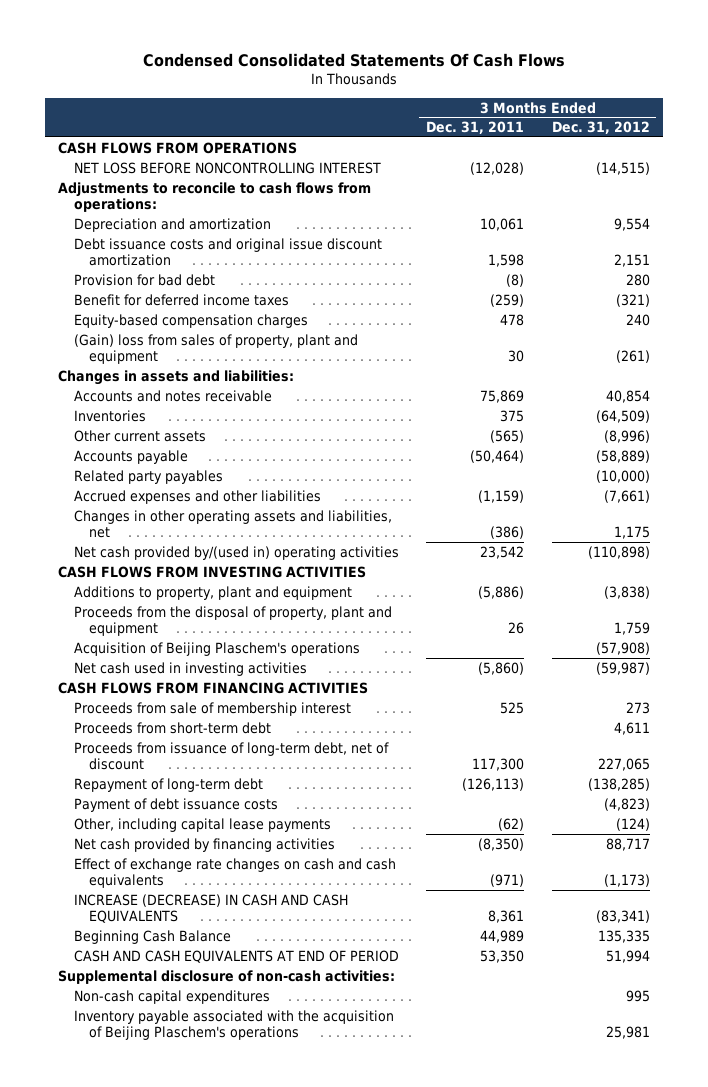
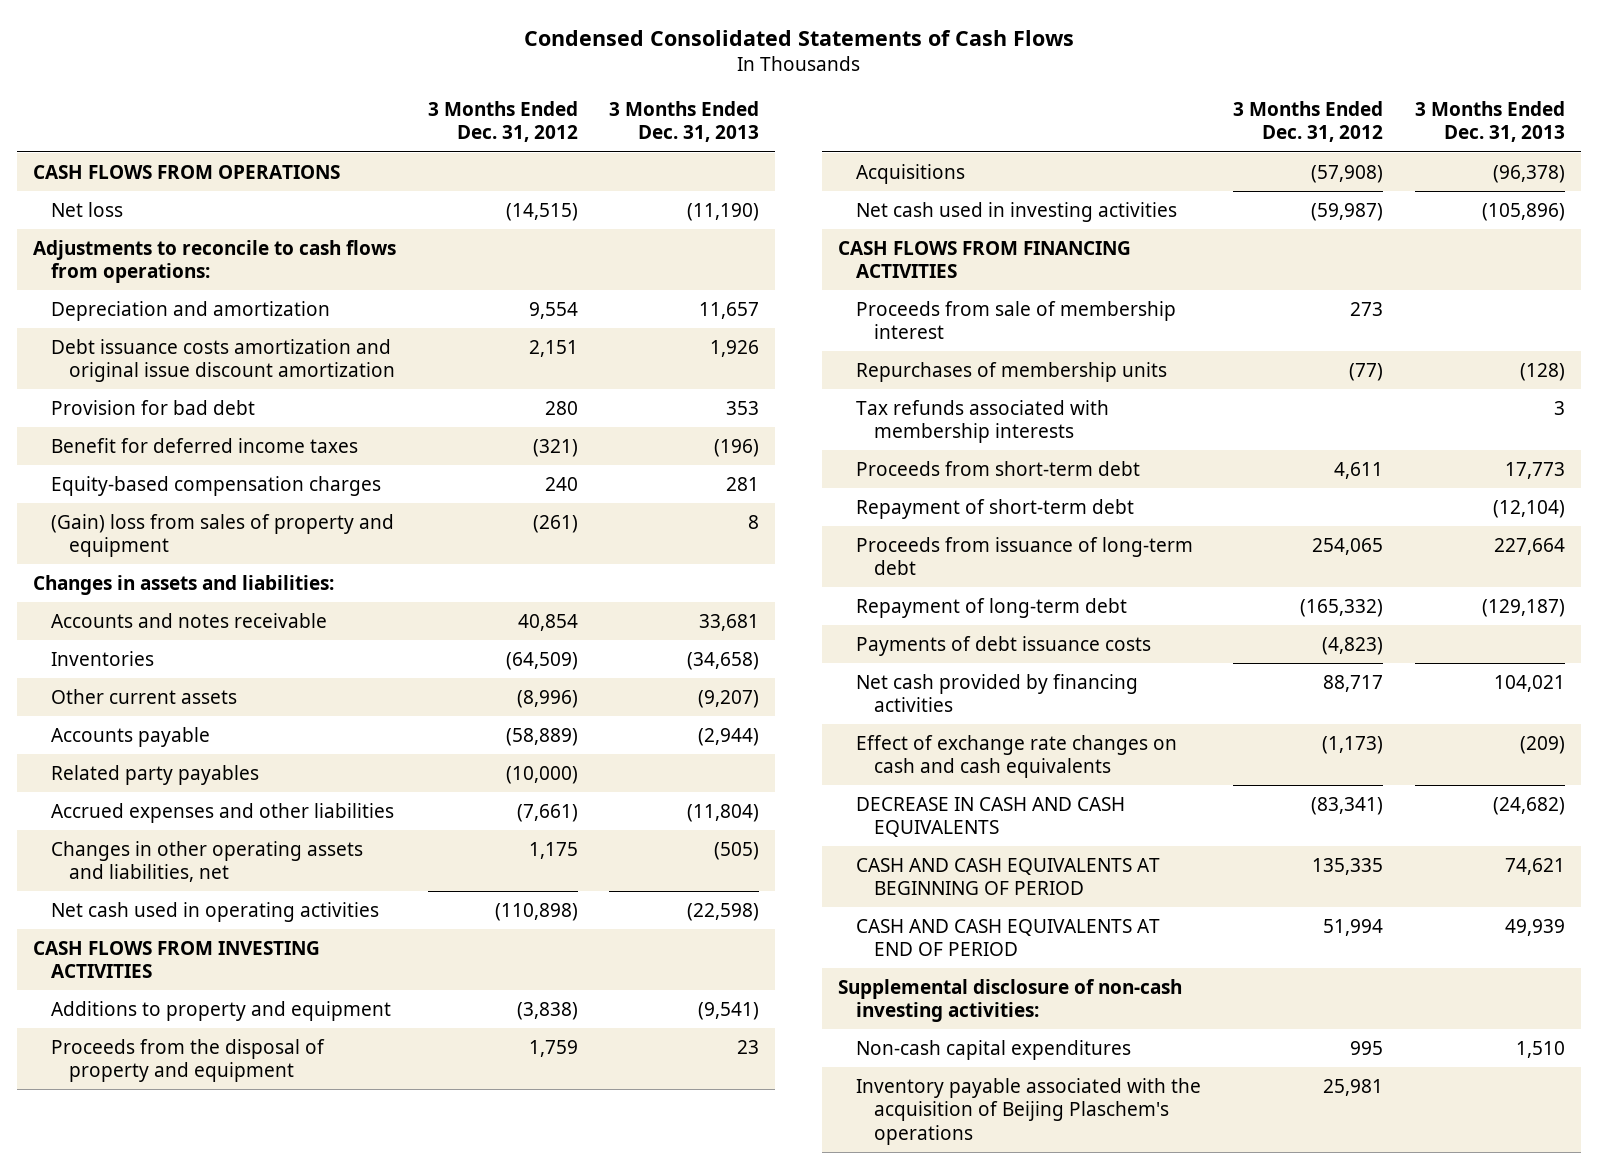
- Condensed Consolidated Statements Of Cash Flows
+ Condensed Consolidated Statements of Cash Flows
- | 3 Months Ended Dec. 31, 2011 | 3 Months Ended Dec. 31, 2012
+ | 3 Months Ended Dec. 31, 2012 | 3 Months Ended Dec. 31, 2013
- NET LOSS BEFORE NONCONTROLLING INTEREST | (12,028) | (14,515)
+ Net loss | (14,515) | (11,190)
- Debt issuance costs and original issue discount amortization | 1,598 | 2,151
+ Debt issuance costs amortization and original issue discount amortization | 2,151 | 1,926
- (Gain) loss from sales of property, plant and equipment | 30 | (261)
+ (Gain) loss from sales of property and equipment | (261) | 8
- Net cash provided by/(used in) operating activities | 23,542 | (110,898)
+ Net cash used in operating activities | (110,898) | (22,598)
- Additions to property, plant and equipment | (5,886) | (3,838)
- Proceeds from the disposal of property, plant and equipment | 26 | 1,759
- Acquisition of Beijing Plaschem's operations | | (57,908)
+ Additions to property and equipment | (3,838) | (9,541)
+ Proceeds from the disposal of property and equipment | 1,759 | 23
+ Acquisitions | (57,908) | (96,378)
+ Repurchases of membership units | (77) | (128)
+ Tax refunds associated with membership interests | | 3
- Proceeds from issuance of long-term debt, net of discount | 117,300 | 227,065
- Repayment of long-term debt | (126,113) | (138,285)
- Payment of debt issuance costs | | (4,823)
- Other, including capital lease payments | (62) | (124)
+ Repayment of short-term debt | | (12,104)
+ Proceeds from issuance of long-term debt | 254,065 | 227,664
+ Repayment of long-term debt | (165,332) | (129,187)
+ Payments of debt issuance costs | (4,823) |
- INCREASE (DECREASE) IN CASH AND CASH EQUIVALENTS | 8,361 | (83,341)
- Beginning Cash Balance | 44,989 | 135,335
+ DECREASE IN CASH AND CASH EQUIVALENTS | (83,341) | (24,682)
+ CASH AND CASH EQUIVALENTS AT BEGINNING OF PERIOD | 135,335 | 74,621
- Supplemental disclosure of non-cash activities:
+ Supplemental disclosure of non-cash investing activities:

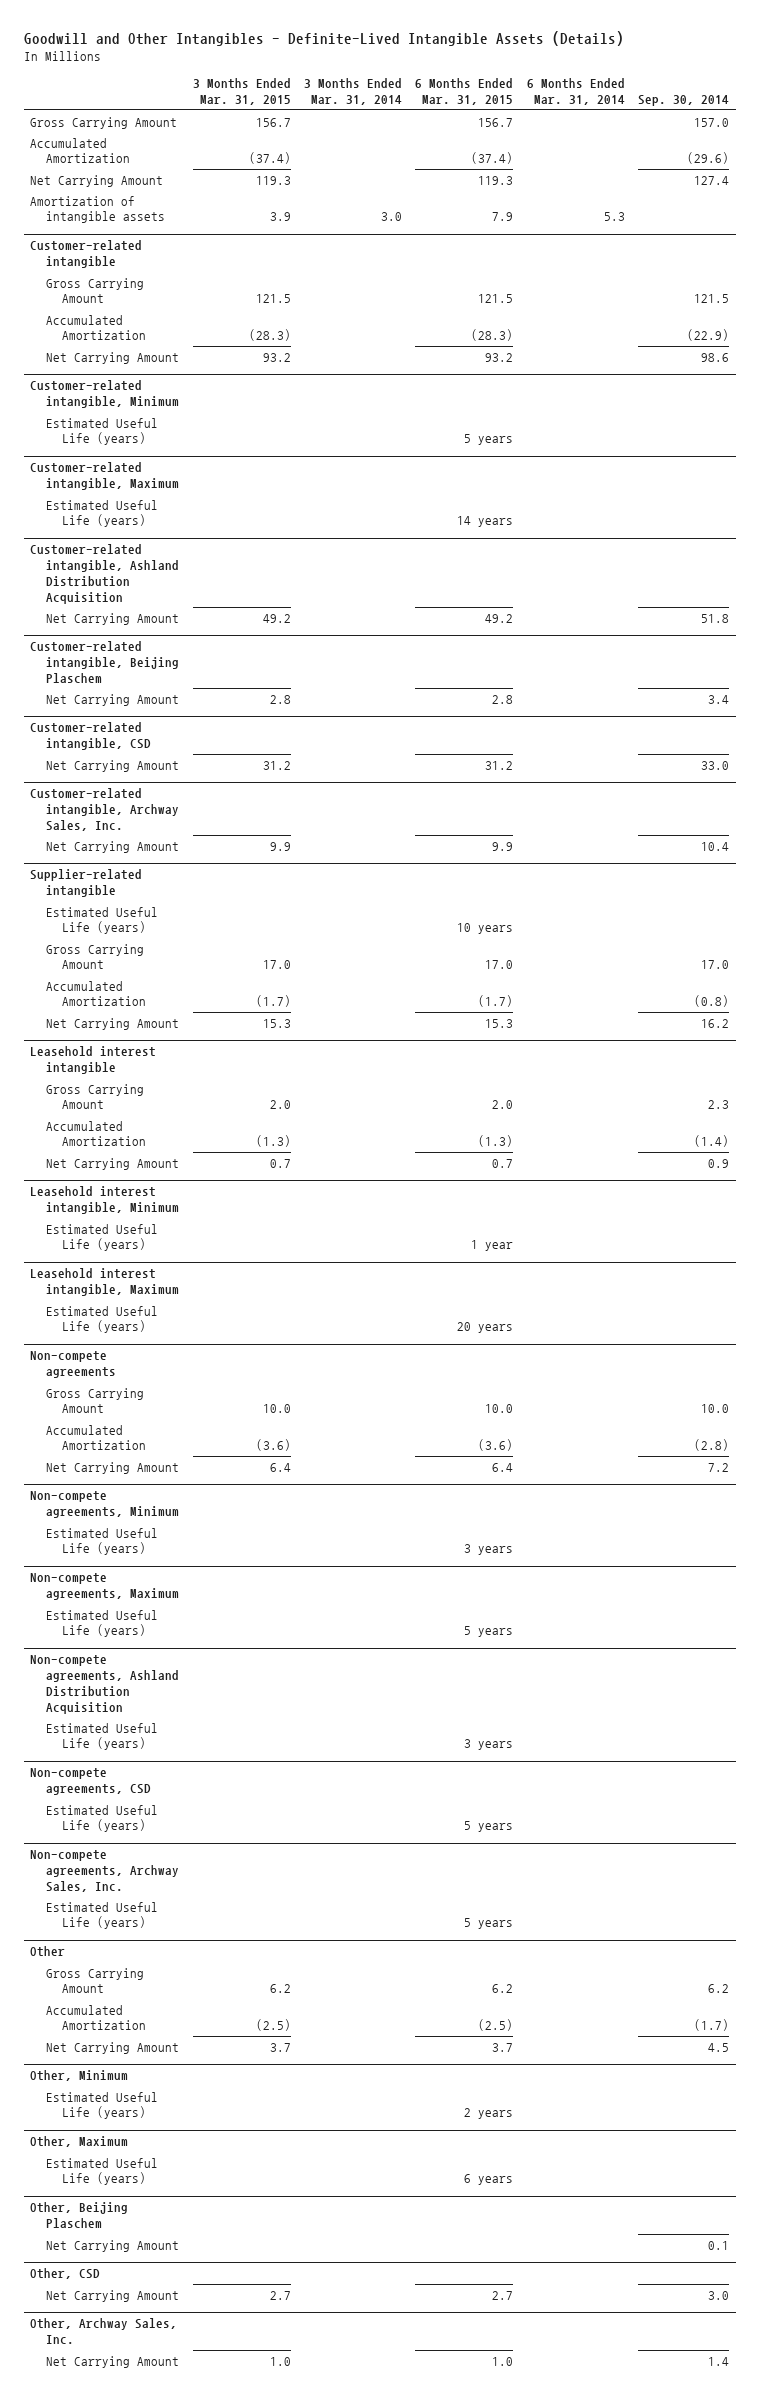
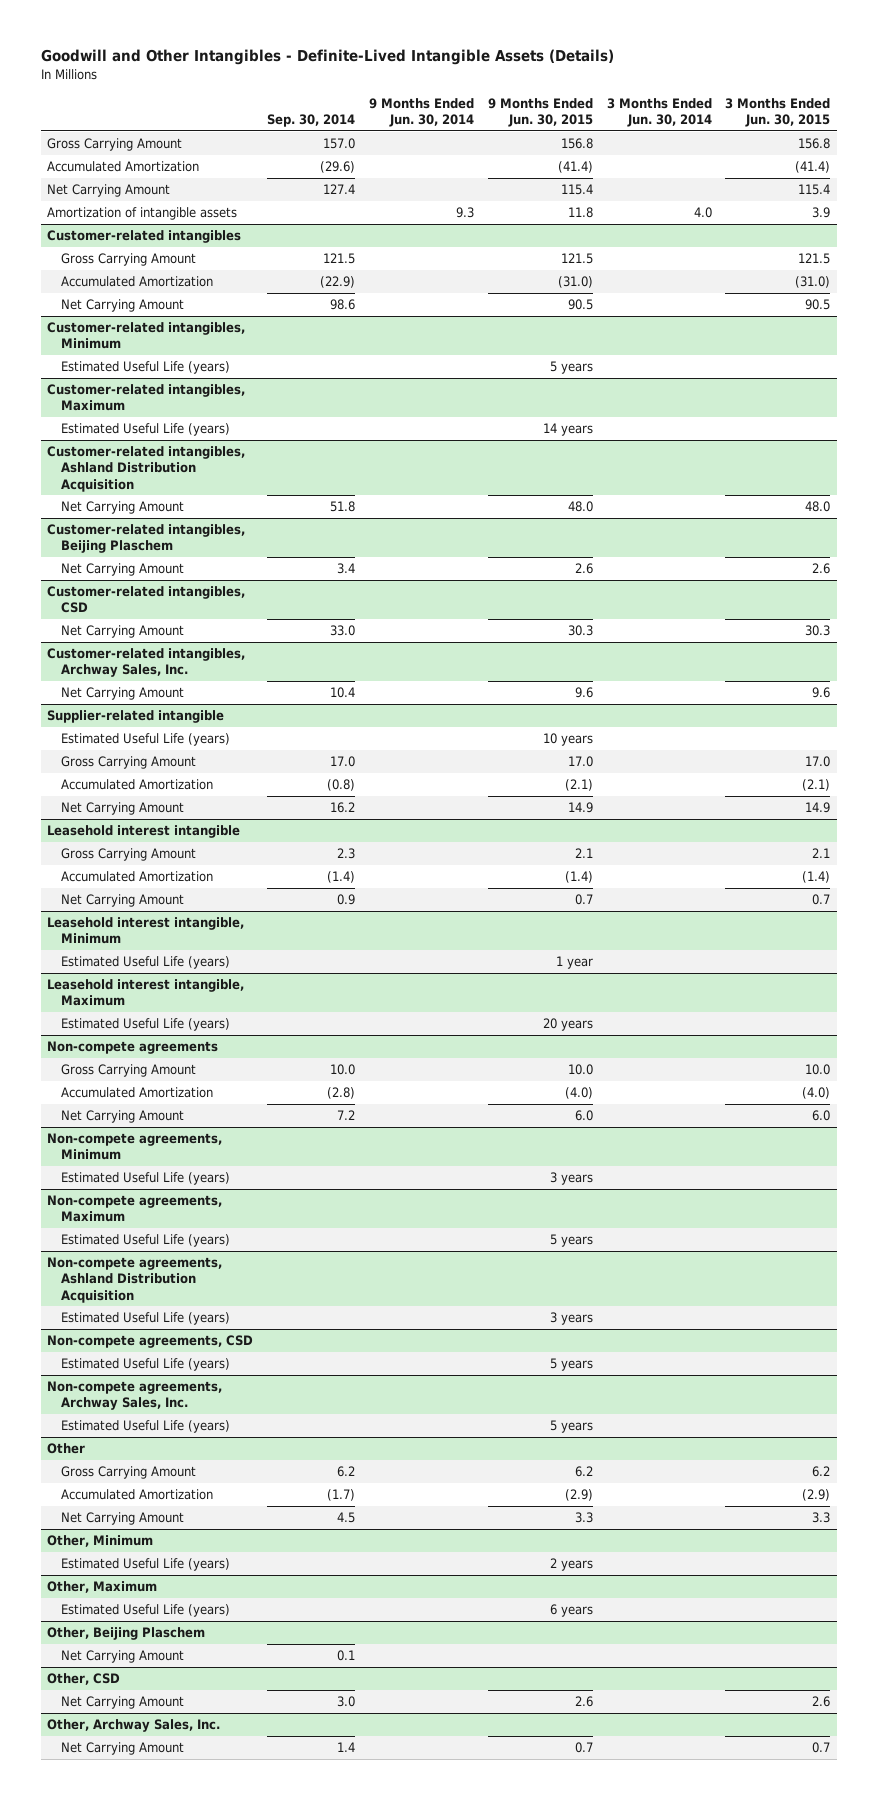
- | 3 Months Ended Mar. 31, 2015 | 3 Months Ended Mar. 31, 2014 | 6 Months Ended Mar. 31, 2015 | 6 Months Ended Mar. 31, 2014 | Sep. 30, 2014
+ | Sep. 30, 2014 | 9 Months Ended Jun. 30, 2014 | 9 Months Ended Jun. 30, 2015 | 3 Months Ended Jun. 30, 2014 | 3 Months Ended Jun. 30, 2015
- Customer-related intangible
+ Customer-related intangibles
- Customer-related intangible, Minimum
+ Customer-related intangibles, Minimum
- Customer-related intangible, Maximum
+ Customer-related intangibles, Maximum
- Customer-related intangible, Ashland Distribution Acquisition
+ Customer-related intangibles, Ashland Distribution Acquisition
- Customer-related intangible, Beijing Plaschem
+ Customer-related intangibles, Beijing Plaschem
- Customer-related intangible, CSD
+ Customer-related intangibles, CSD
- Customer-related intangible, Archway Sales, Inc.
+ Customer-related intangibles, Archway Sales, Inc.

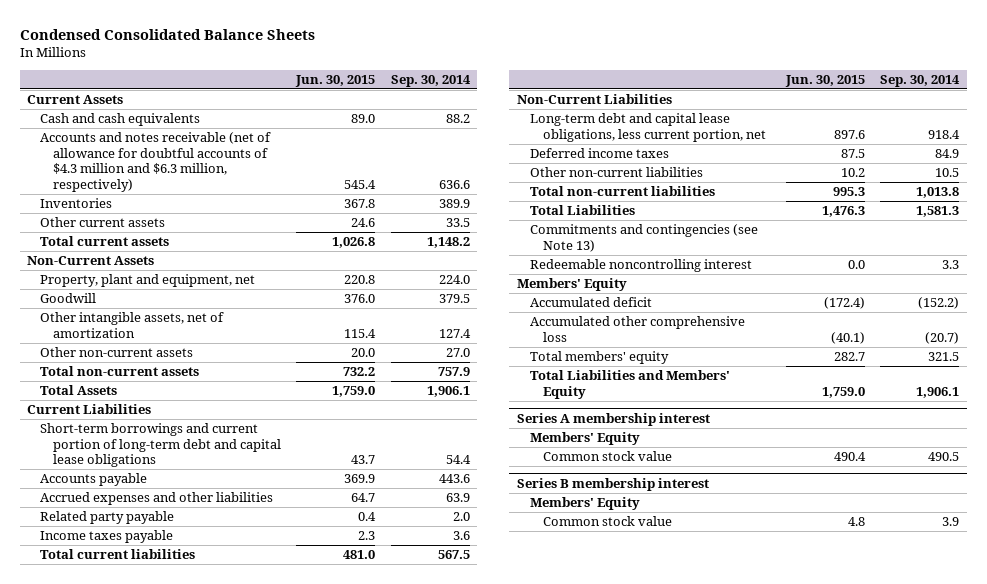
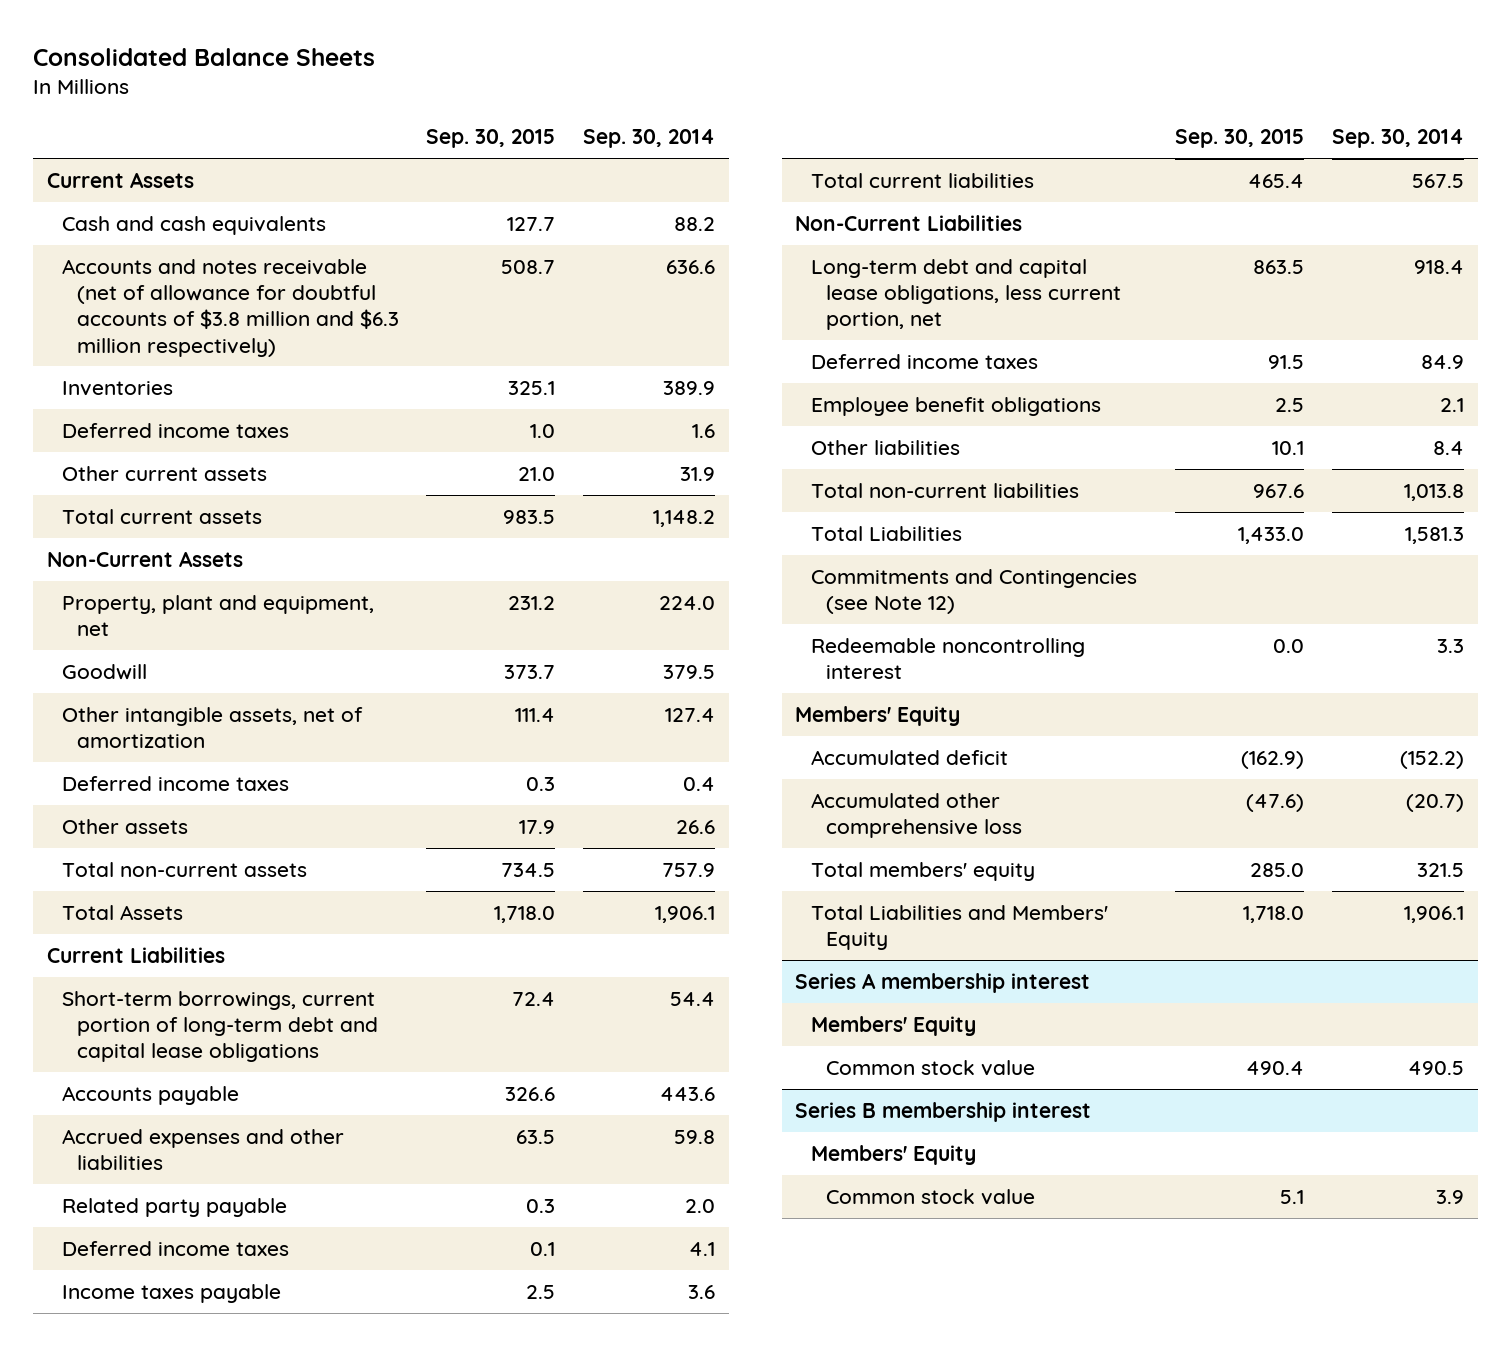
- Condensed Consolidated Balance Sheets
+ Consolidated Balance Sheets
- | Jun. 30, 2015 | Sep. 30, 2014
+ | Sep. 30, 2015 | Sep. 30, 2014
- Accounts and notes receivable (net of allowance for doubtful accounts of $4.3 million and $6.3 million, respectively) | 545.4 | 636.6
+ Accounts and notes receivable (net of allowance for doubtful accounts of $3.8 million and $6.3 million respectively) | 508.7 | 636.6
- Other current assets | 24.6 | 33.5
+ Deferred income taxes | 1.0 | 1.6
+ Other current assets | 21.0 | 31.9
- Other non-current assets | 20.0 | 27.0
+ Deferred income taxes | 0.3 | 0.4
+ Other assets | 17.9 | 26.6
- Short-term borrowings and current portion of long-term debt and capital lease obligations | 43.7 | 54.4
+ Short-term borrowings, current portion of long-term debt and capital lease obligations | 72.4 | 54.4
- Accrued expenses and other liabilities | 64.7 | 63.9
+ Accrued expenses and other liabilities | 63.5 | 59.8
+ Deferred income taxes | 0.1 | 4.1
- Other non-current liabilities | 10.2 | 10.5
+ Employee benefit obligations | 2.5 | 2.1
+ Other liabilities | 10.1 | 8.4
- Commitments and contingencies (see Note 13)
+ Commitments and Contingencies (see Note 12)

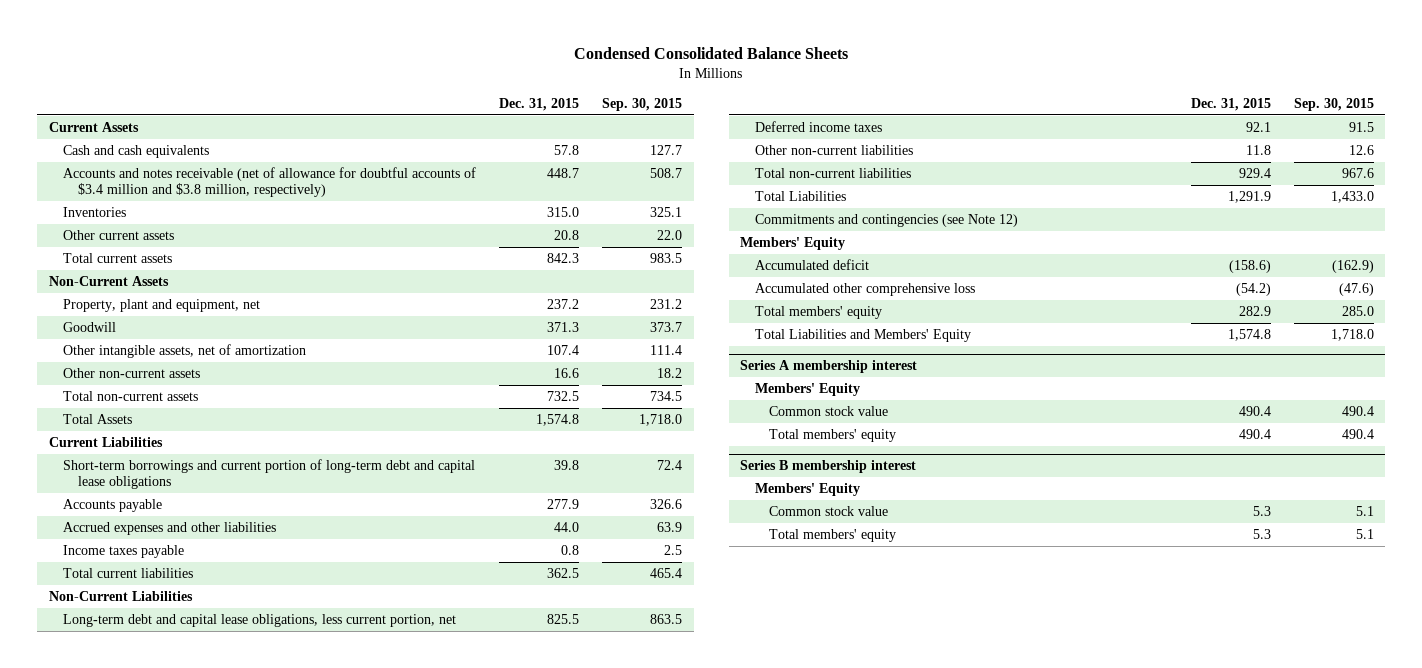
- Consolidated Balance Sheets
+ Condensed Consolidated Balance Sheets
- | Sep. 30, 2015 | Sep. 30, 2014
+ | Dec. 31, 2015 | Sep. 30, 2015
- Accounts and notes receivable (net of allowance for doubtful accounts of $3.8 million and $6.3 million respectively) | 508.7 | 636.6
+ Accounts and notes receivable (net of allowance for doubtful accounts of $3.4 million and $3.8 million, respectively) | 448.7 | 508.7
- Deferred income taxes | 1.0 | 1.6
- Other current assets | 21.0 | 31.9
+ Other current assets | 20.8 | 22.0
- Deferred income taxes | 0.3 | 0.4
- Other assets | 17.9 | 26.6
+ Other non-current assets | 16.6 | 18.2
- Short-term borrowings, current portion of long-term debt and capital lease obligations | 72.4 | 54.4
+ Short-term borrowings and current portion of long-term debt and capital lease obligations | 39.8 | 72.4
- Accrued expenses and other liabilities | 63.5 | 59.8
- Related party payable | 0.3 | 2.0
- Deferred income taxes | 0.1 | 4.1
+ Accrued expenses and other liabilities | 44.0 | 63.9
- Employee benefit obligations | 2.5 | 2.1
- Other liabilities | 10.1 | 8.4
+ Other non-current liabilities | 11.8 | 12.6
- Commitments and Contingencies (see Note 12)
- Redeemable noncontrolling interest | 0.0 | 3.3
+ Commitments and contingencies (see Note 12)
@ Series A membership interest
+ Total members' equity | 490.4 | 490.4
@ Series B membership interest
+ Total members' equity | 5.3 | 5.1

